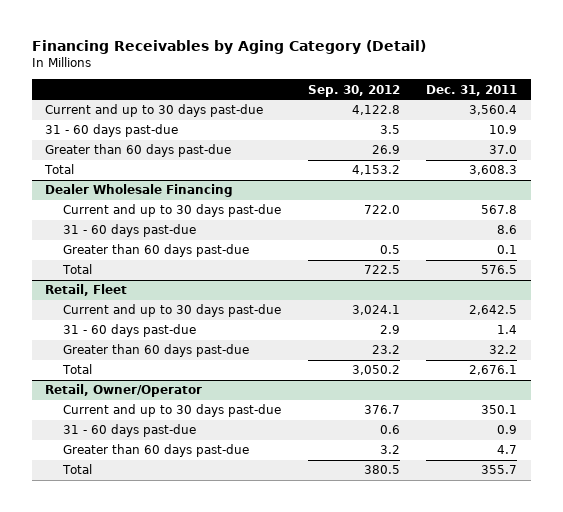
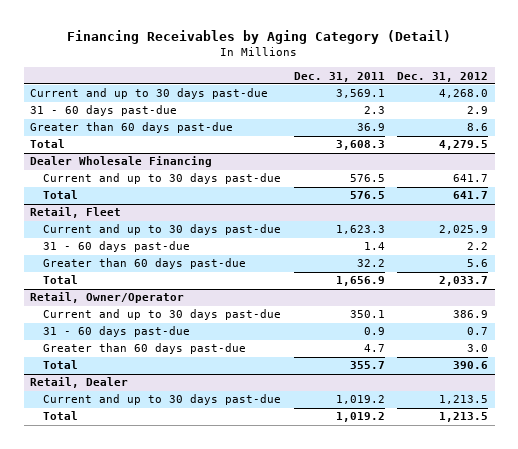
- | Sep. 30, 2012 | Dec. 31, 2011
+ | Dec. 31, 2011 | Dec. 31, 2012
- Current and up to 30 days past-due | 4,122.8 | 3,560.4
- 31 - 60 days past-due | 3.5 | 10.9
- Greater than 60 days past-due | 26.9 | 37.0
+ Current and up to 30 days past-due | 3,569.1 | 4,268.0
+ 31 - 60 days past-due | 2.3 | 2.9
+ Greater than 60 days past-due | 36.9 | 8.6
@ Dealer Wholesale Financing
- Current and up to 30 days past-due | 722.0 | 567.8
- 31 - 60 days past-due | | 8.6
- Greater than 60 days past-due | 0.5 | 0.1
+ Current and up to 30 days past-due | 576.5 | 641.7
@ Retail, Fleet
- Current and up to 30 days past-due | 3,024.1 | 2,642.5
+ Current and up to 30 days past-due | 1,623.3 | 2,025.9
- Total | 3,050.2 | 2,676.1
+ Total | 1,656.9 | 2,033.7
+ Retail, Dealer
+ Current and up to 30 days past-due | 1,019.2 | 1,213.5
+ Total | 1,019.2 | 1,213.5

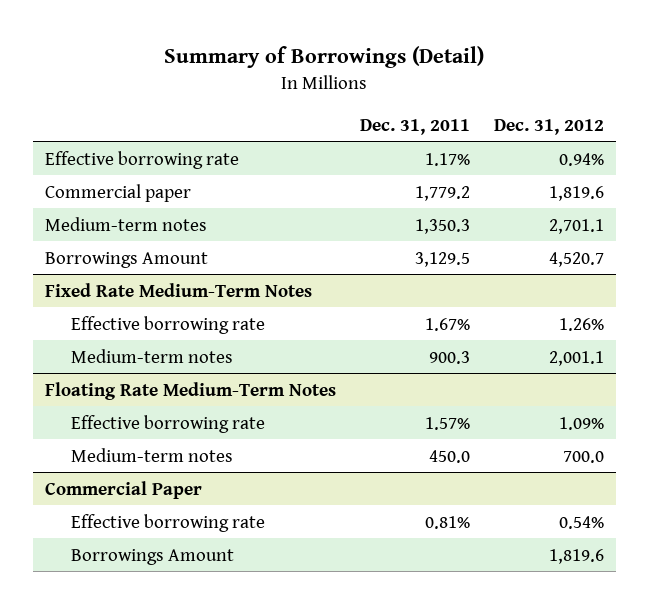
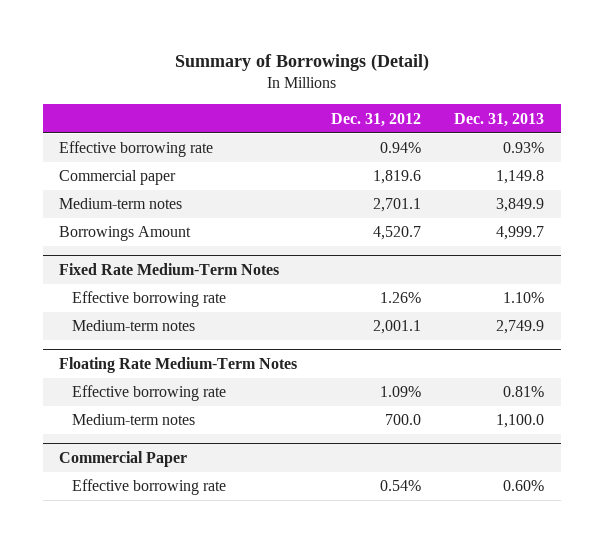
- | Dec. 31, 2011 | Dec. 31, 2012
+ | Dec. 31, 2012 | Dec. 31, 2013
@ Commercial Paper
- Borrowings Amount | | 1,819.6

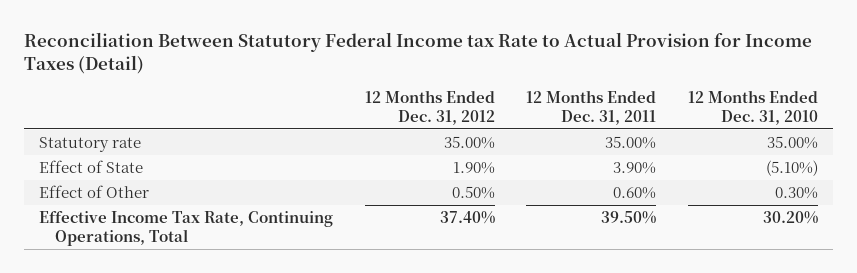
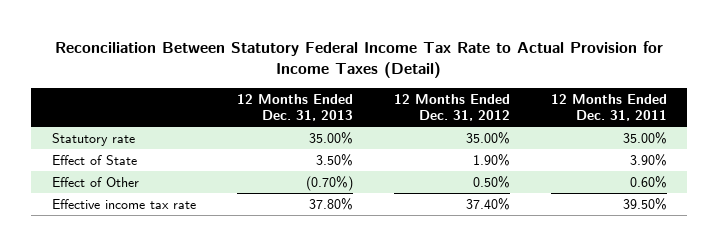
- Reconciliation Between Statutory Federal Income tax Rate to Actual Provision for Income Taxes (Detail)
+ Reconciliation Between Statutory Federal Income Tax Rate to Actual Provision for Income Taxes (Detail)
- | 12 Months Ended Dec. 31, 2012 | 12 Months Ended Dec. 31, 2011 | 12 Months Ended Dec. 31, 2010
+ | 12 Months Ended Dec. 31, 2013 | 12 Months Ended Dec. 31, 2012 | 12 Months Ended Dec. 31, 2011
- Effective Income Tax Rate, Continuing Operations, Total | 37.40% | 39.50% | 30.20%
+ Effective income tax rate | 37.80% | 37.40% | 39.50%

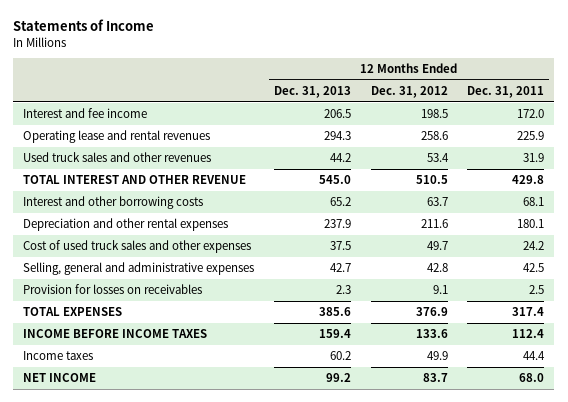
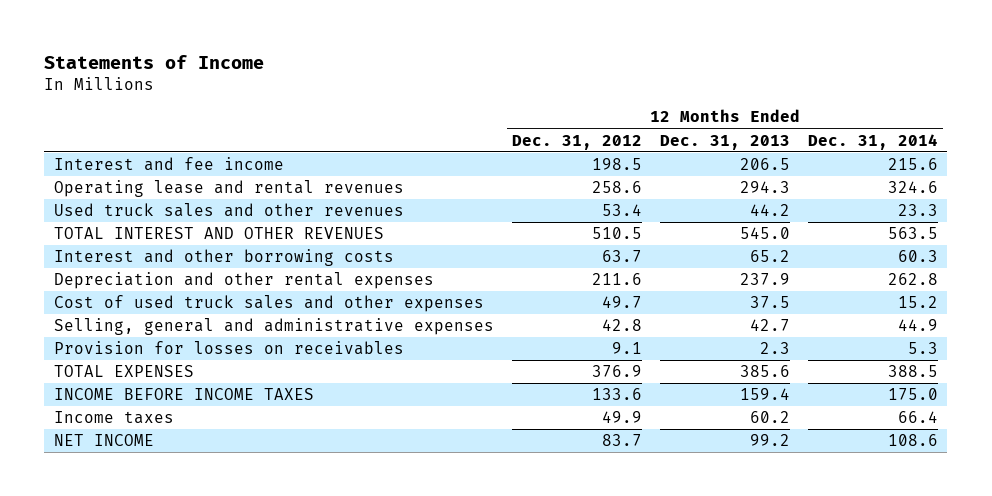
- | 12 Months Ended Dec. 31, 2013 | 12 Months Ended Dec. 31, 2012 | 12 Months Ended Dec. 31, 2011
+ | 12 Months Ended Dec. 31, 2012 | 12 Months Ended Dec. 31, 2013 | 12 Months Ended Dec. 31, 2014
- TOTAL INTEREST AND OTHER REVENUE | 545.0 | 510.5 | 429.8
+ TOTAL INTEREST AND OTHER REVENUES | 510.5 | 545.0 | 563.5

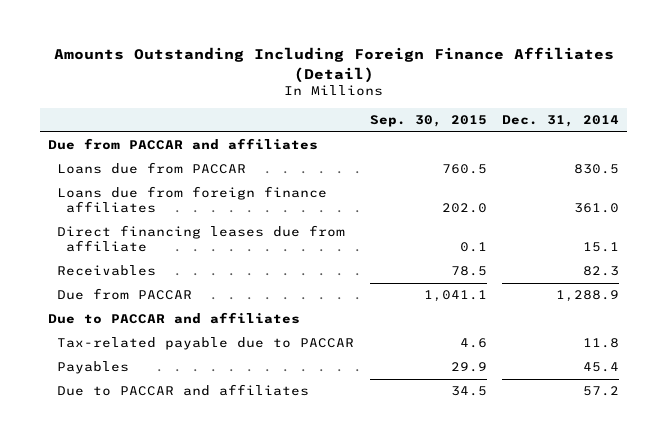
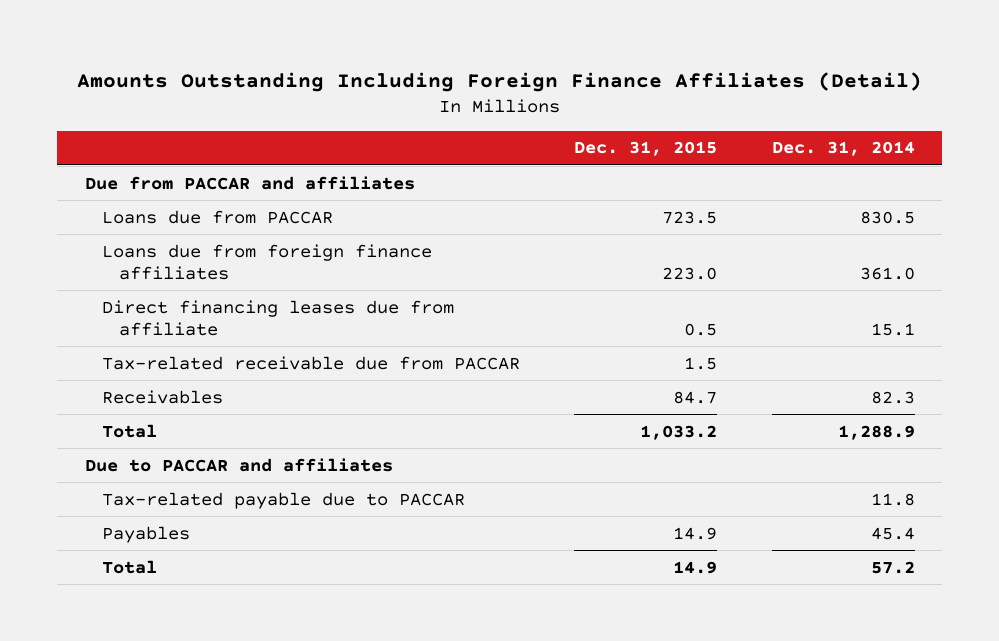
- | Sep. 30, 2015 | Dec. 31, 2014
+ | Dec. 31, 2015 | Dec. 31, 2014
+ Tax-related receivable due from PACCAR | 1.5 |
- Due from PACCAR | 1,041.1 | 1,288.9
+ Total | 1,033.2 | 1,288.9
- Due to PACCAR and affiliates | 34.5 | 57.2
+ Total | 14.9 | 57.2

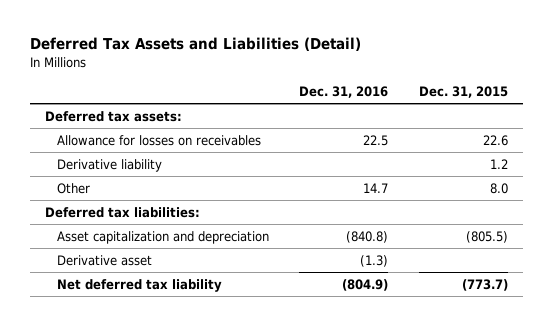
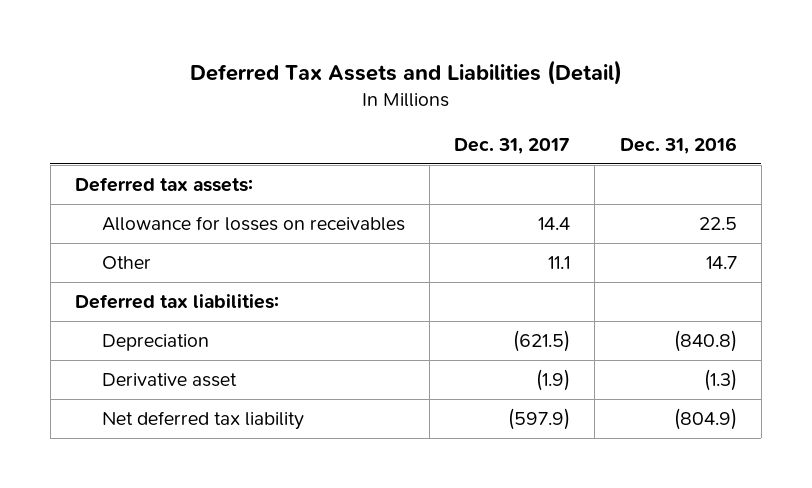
- | Dec. 31, 2016 | Dec. 31, 2015
+ | Dec. 31, 2017 | Dec. 31, 2016
- Derivative liability | | 1.2
- Asset capitalization and depreciation | (840.8) | (805.5)
+ Depreciation | (621.5) | (840.8)

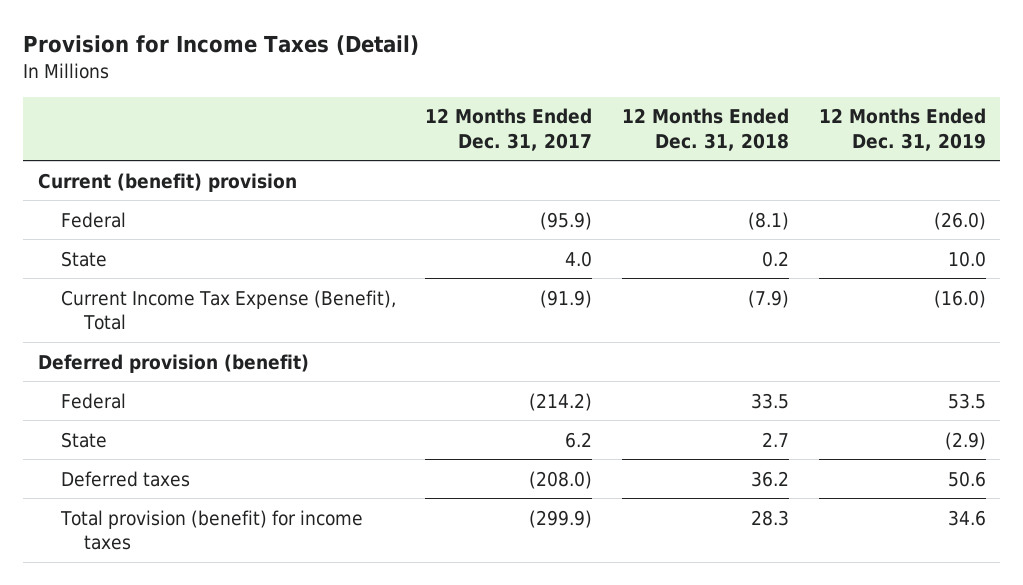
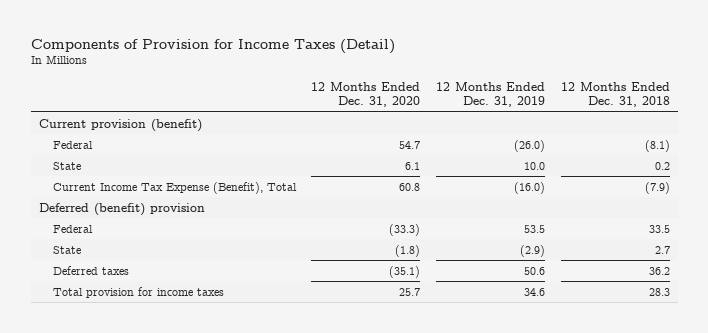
- Provision for Income Taxes (Detail)
+ Components of Provision for Income Taxes (Detail)
- | 12 Months Ended Dec. 31, 2017 | 12 Months Ended Dec. 31, 2018 | 12 Months Ended Dec. 31, 2019
+ | 12 Months Ended Dec. 31, 2020 | 12 Months Ended Dec. 31, 2019 | 12 Months Ended Dec. 31, 2018
- Current (benefit) provision
+ Current provision (benefit)
- Deferred provision (benefit)
+ Deferred (benefit) provision
- Total provision (benefit) for income taxes | (299.9) | 28.3 | 34.6
+ Total provision for income taxes | 25.7 | 34.6 | 28.3

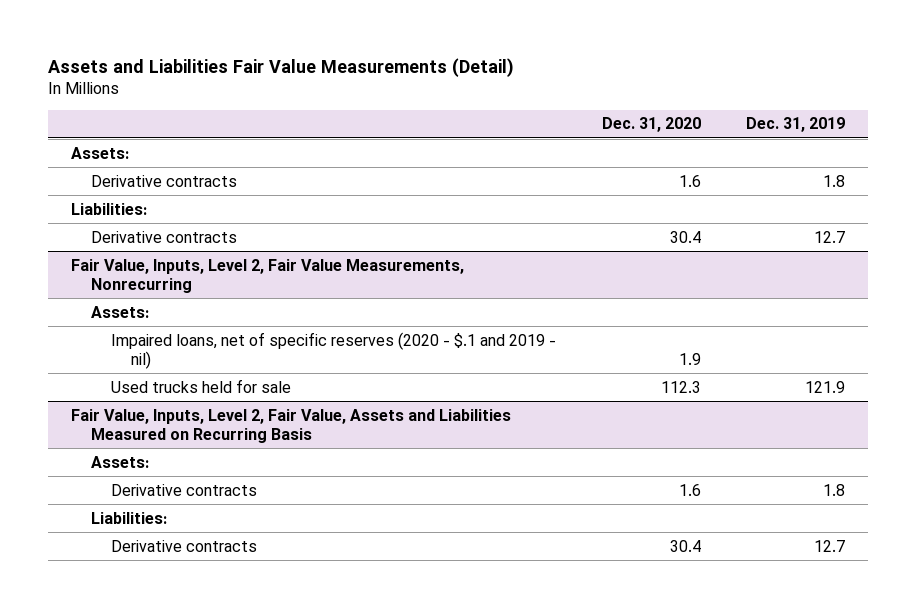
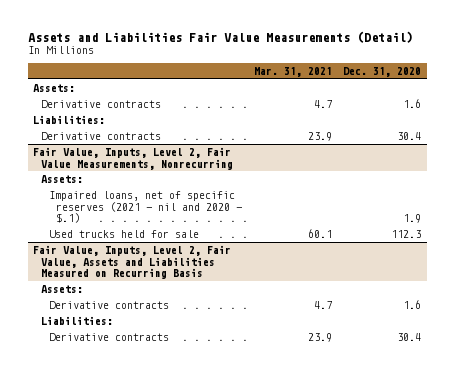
- | Dec. 31, 2020 | Dec. 31, 2019
+ | Mar. 31, 2021 | Dec. 31, 2020
@ Fair Value, Inputs, Level 2, Fair Value Measurements, Nonrecurring
- Impaired loans, net of specific reserves (2020 - $.1 and 2019 - nil) | 1.9 |
+ Impaired loans, net of specific reserves (2021 - nil and 2020 - $.1) | | 1.9

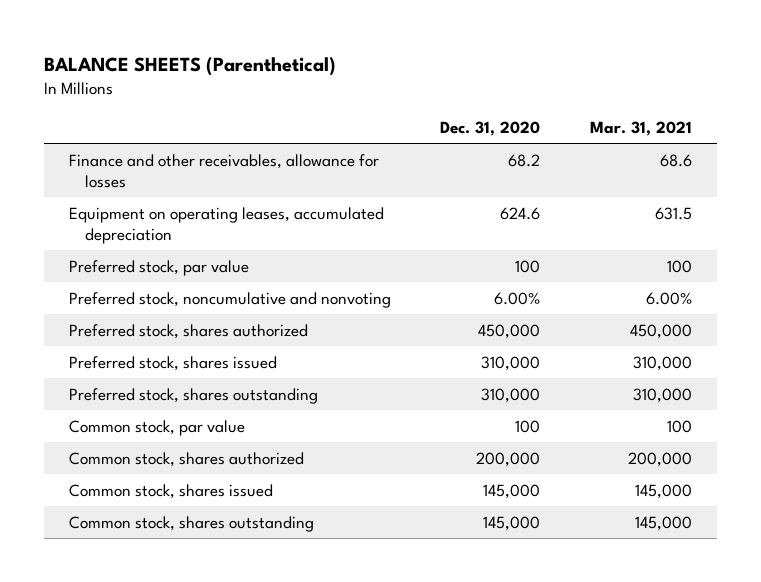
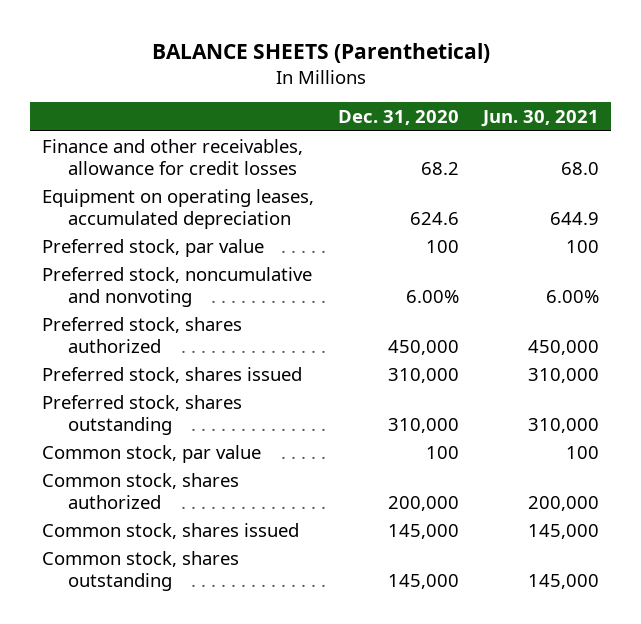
- | Dec. 31, 2020 | Mar. 31, 2021
+ | Dec. 31, 2020 | Jun. 30, 2021
- Finance and other receivables, allowance for losses | 68.2 | 68.6
+ Finance and other receivables, allowance for credit losses | 68.2 | 68.0

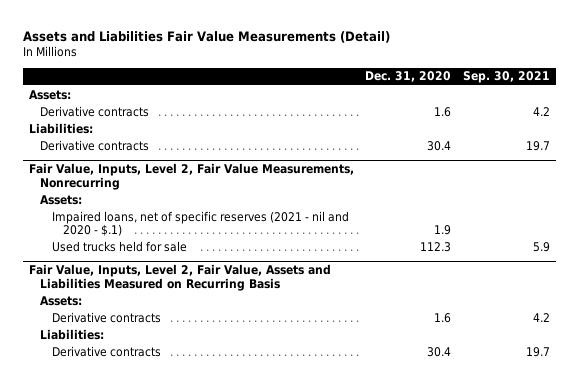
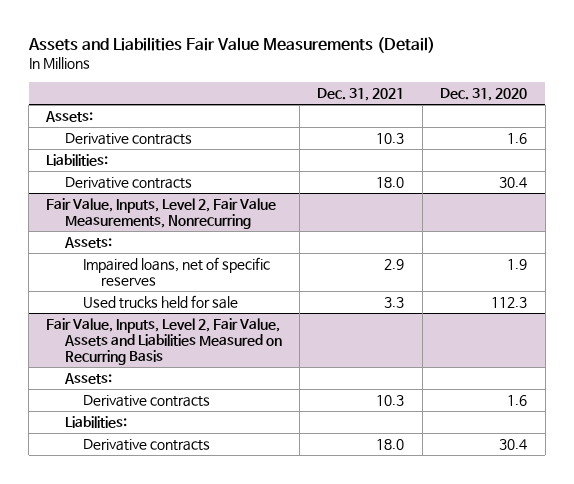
- | Dec. 31, 2020 | Sep. 30, 2021
+ | Dec. 31, 2021 | Dec. 31, 2020
@ Fair Value, Inputs, Level 2, Fair Value Measurements, Nonrecurring
- Impaired loans, net of specific reserves (2021 - nil and 2020 - $.1) | 1.9 |
+ Impaired loans, net of specific reserves | 2.9 | 1.9

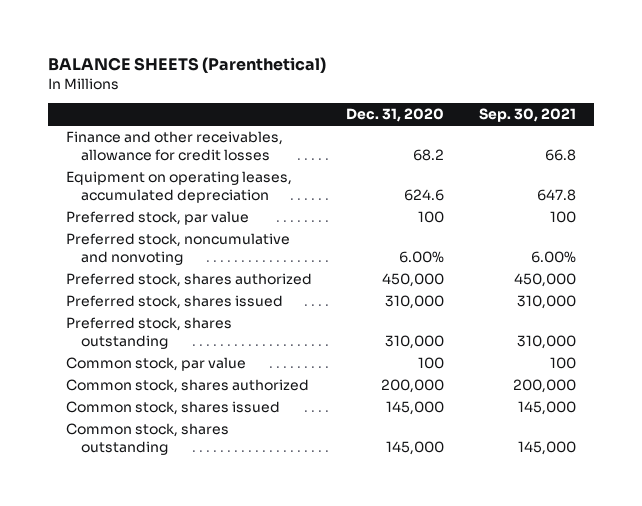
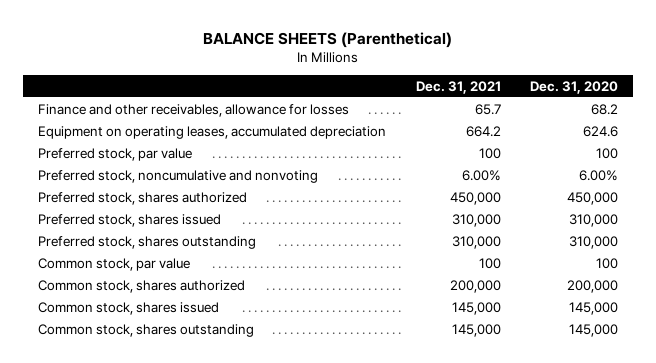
- | Dec. 31, 2020 | Sep. 30, 2021
+ | Dec. 31, 2021 | Dec. 31, 2020
- Finance and other receivables, allowance for credit losses | 68.2 | 66.8
+ Finance and other receivables, allowance for losses | 65.7 | 68.2

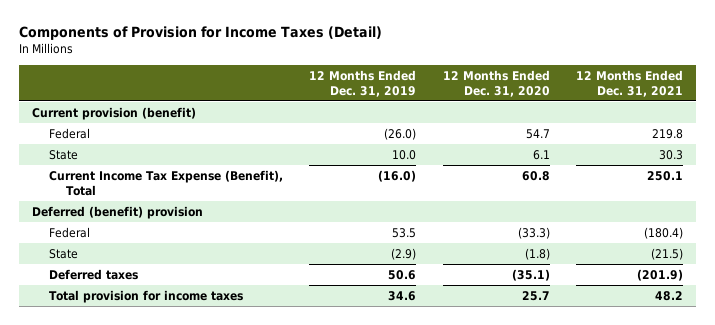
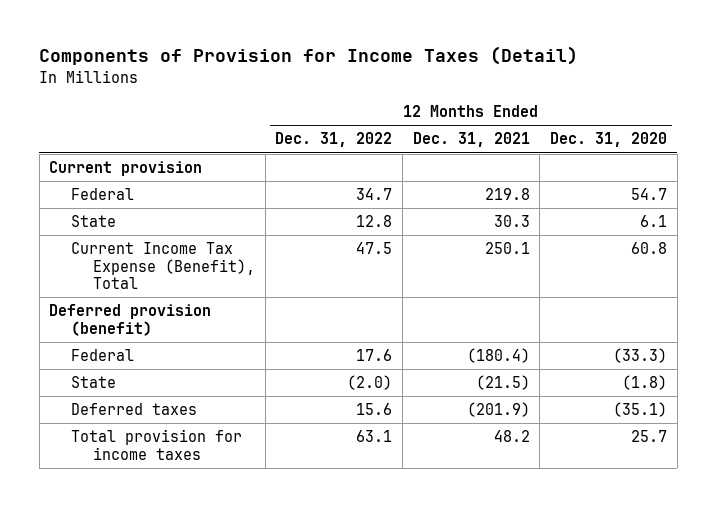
- | 12 Months Ended Dec. 31, 2019 | 12 Months Ended Dec. 31, 2020 | 12 Months Ended Dec. 31, 2021
+ | 12 Months Ended Dec. 31, 2022 | 12 Months Ended Dec. 31, 2021 | 12 Months Ended Dec. 31, 2020
- Current provision (benefit)
+ Current provision
- Deferred (benefit) provision
+ Deferred provision (benefit)

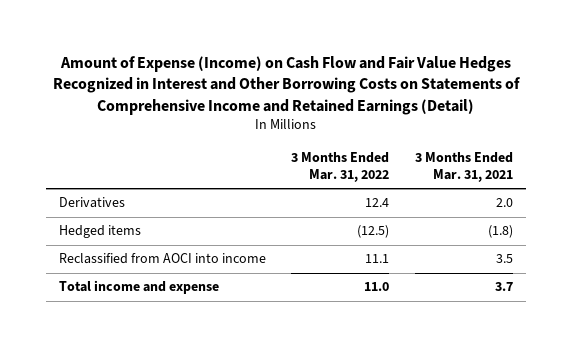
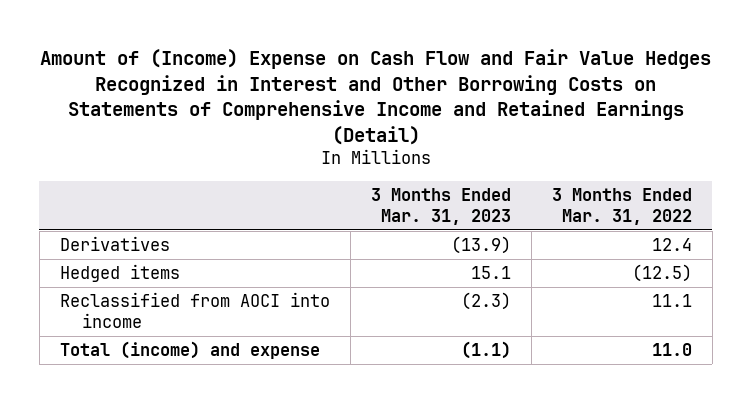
- Amount of Expense (Income) on Cash Flow and Fair Value Hedges Recognized in Interest and Other Borrowing Costs on Statements of Comprehensive Income and Retained Earnings (Detail)
+ Amount of (Income) Expense on Cash Flow and Fair Value Hedges Recognized in Interest and Other Borrowing Costs on Statements of Comprehensive Income and Retained Earnings (Detail)
- | 3 Months Ended Mar. 31, 2022 | 3 Months Ended Mar. 31, 2021
+ | 3 Months Ended Mar. 31, 2023 | 3 Months Ended Mar. 31, 2022
- Total income and expense | 11.0 | 3.7
+ Total (income) and expense | (1.1) | 11.0

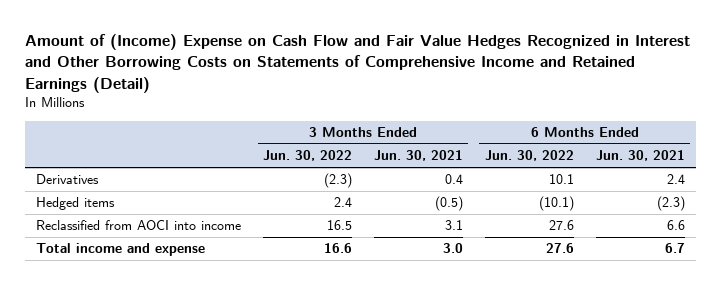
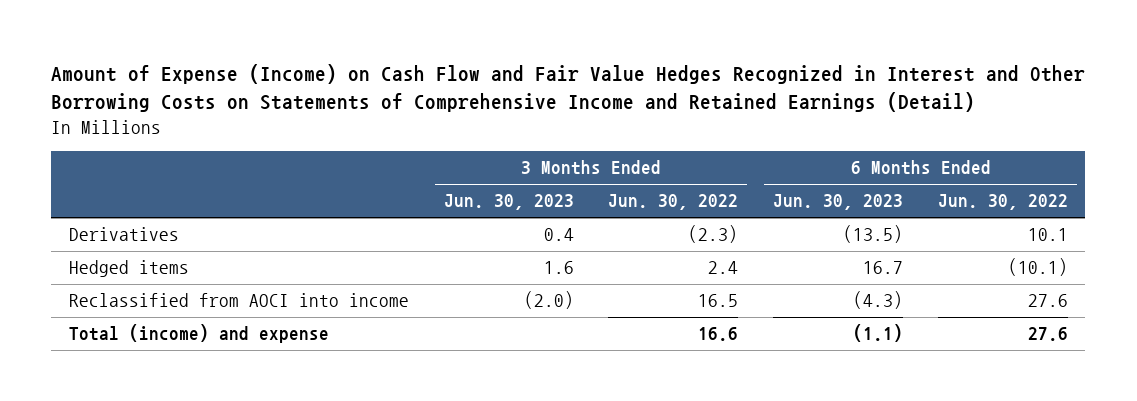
- Amount of (Income) Expense on Cash Flow and Fair Value Hedges Recognized in Interest and Other Borrowing Costs on Statements of Comprehensive Income and Retained Earnings (Detail)
+ Amount of Expense (Income) on Cash Flow and Fair Value Hedges Recognized in Interest and Other Borrowing Costs on Statements of Comprehensive Income and Retained Earnings (Detail)
- | 3 Months Ended Jun. 30, 2022 | 3 Months Ended Jun. 30, 2021 | 6 Months Ended Jun. 30, 2022 | 6 Months Ended Jun. 30, 2021
+ | 3 Months Ended Jun. 30, 2023 | 3 Months Ended Jun. 30, 2022 | 6 Months Ended Jun. 30, 2023 | 6 Months Ended Jun. 30, 2022
- Total income and expense | 16.6 | 3.0 | 27.6 | 6.7
+ Total (income) and expense | | 16.6 | (1.1) | 27.6

